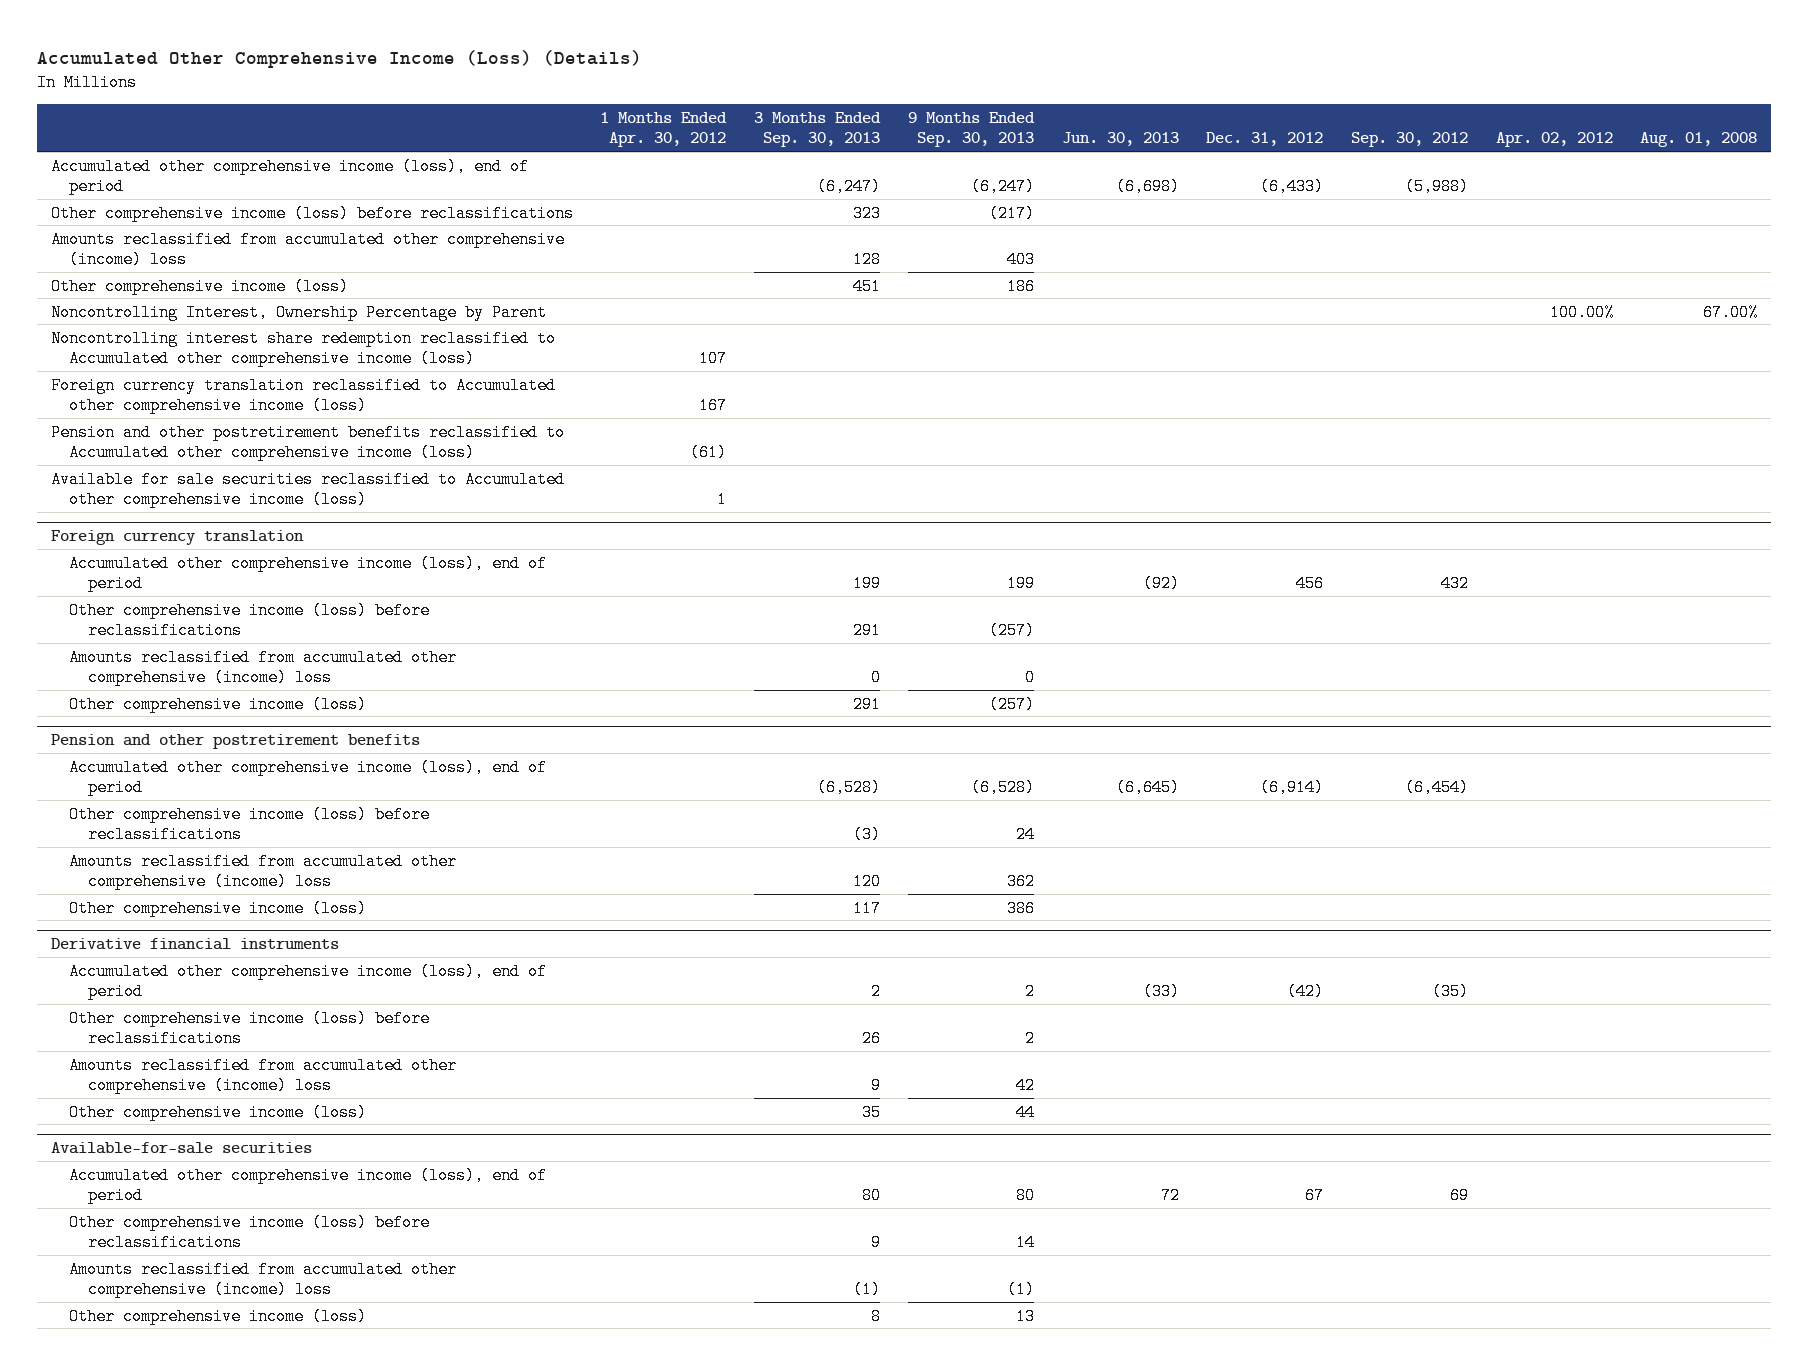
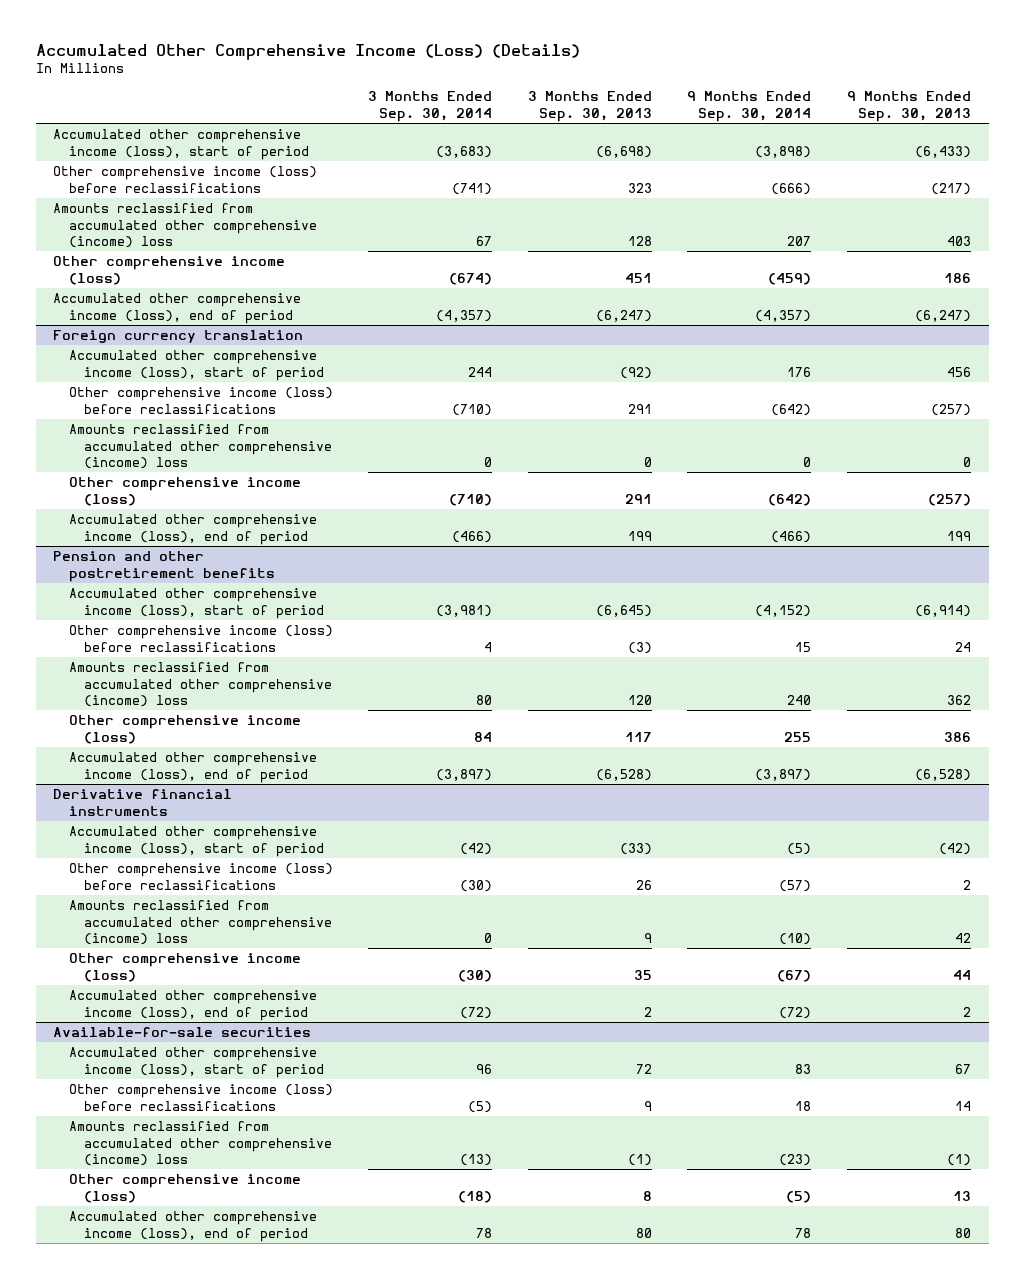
- | 1 Months Ended Apr. 30, 2012 | 3 Months Ended Sep. 30, 2013 | 9 Months Ended Sep. 30, 2013 | Jun. 30, 2013 | Dec. 31, 2012 | Sep. 30, 2012 | Apr. 02, 2012 | Aug. 01, 2008
+ | 3 Months Ended Sep. 30, 2014 | 3 Months Ended Sep. 30, 2013 | 9 Months Ended Sep. 30, 2014 | 9 Months Ended Sep. 30, 2013
+ Accumulated other comprehensive income (loss), start of period | (3,683) | (6,698) | (3,898) | (6,433)
- Noncontrolling Interest, Ownership Percentage by Parent | | | | | | | 100.00% | 67.00%
- Noncontrolling interest share redemption reclassified to Accumulated other comprehensive income (loss) | 107 | | | | | | |
- Foreign currency translation reclassified to Accumulated other comprehensive income (loss) | 167 | | | | | | |
- Pension and other postretirement benefits reclassified to Accumulated other comprehensive income (loss) | (61) | | | | | | |
- Available for sale securities reclassified to Accumulated other comprehensive income (loss) | 1 | | | | | | |
moved down: Accumulated other comprehensive income (loss), end of period | (4,357) | (6,247) | (4,357) | (6,247)
@ Foreign currency translation
+ Accumulated other comprehensive income (loss), start of period | 244 | (92) | 176 | 456
moved down: Accumulated other comprehensive income (loss), end of period | (466) | 199 | (466) | 199
@ Pension and other postretirement benefits
+ Accumulated other comprehensive income (loss), start of period | (3,981) | (6,645) | (4,152) | (6,914)
moved down: Accumulated other comprehensive income (loss), end of period | (3,897) | (6,528) | (3,897) | (6,528)
@ Derivative financial instruments
+ Accumulated other comprehensive income (loss), start of period | (42) | (33) | (5) | (42)
moved down: Accumulated other comprehensive income (loss), end of period | (72) | 2 | (72) | 2
@ Available-for-sale securities
+ Accumulated other comprehensive income (loss), start of period | 96 | 72 | 83 | 67
moved down: Accumulated other comprehensive income (loss), end of period | 78 | 80 | 78 | 80

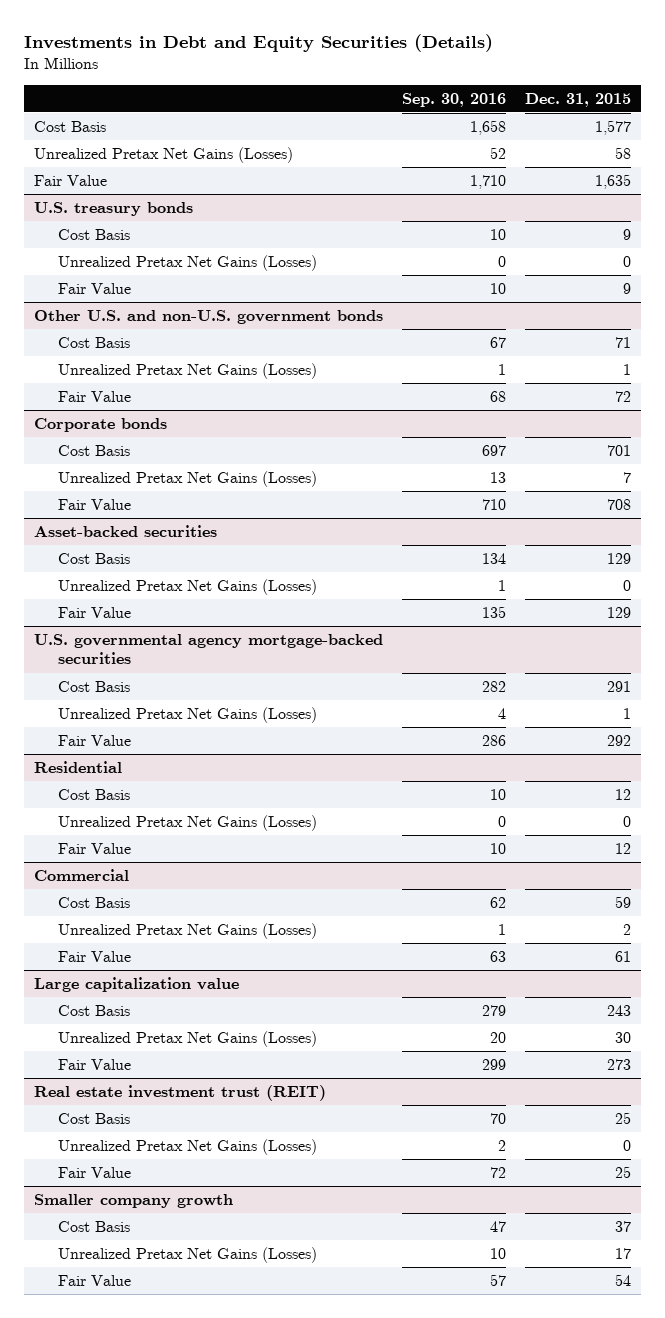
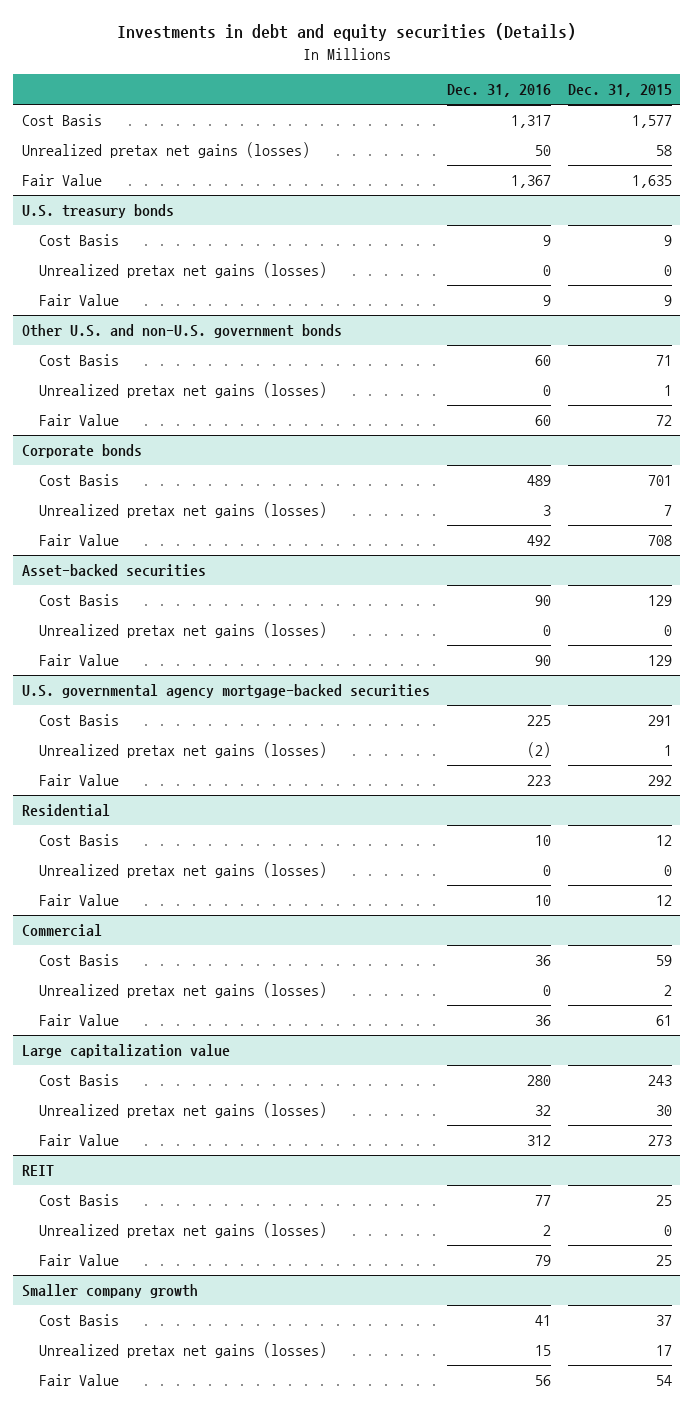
- Investments in Debt and Equity Securities (Details)
+ Investments in debt and equity securities (Details)
- | Sep. 30, 2016 | Dec. 31, 2015
+ | Dec. 31, 2016 | Dec. 31, 2015
- Unrealized Pretax Net Gains (Losses) | 52 | 58
+ Unrealized pretax net gains (losses) | 50 | 58
@ U.S. treasury bonds
- Unrealized Pretax Net Gains (Losses) | 0 | 0
+ Unrealized pretax net gains (losses) | 0 | 0
@ Other U.S. and non-U.S. government bonds
- Unrealized Pretax Net Gains (Losses) | 1 | 1
+ Unrealized pretax net gains (losses) | 0 | 1
@ Corporate bonds
- Unrealized Pretax Net Gains (Losses) | 13 | 7
+ Unrealized pretax net gains (losses) | 3 | 7
@ Asset-backed securities
- Unrealized Pretax Net Gains (Losses) | 1 | 0
+ Unrealized pretax net gains (losses) | 0 | 0
@ U.S. governmental agency mortgage-backed securities
- Unrealized Pretax Net Gains (Losses) | 4 | 1
+ Unrealized pretax net gains (losses) | (2) | 1
@ Residential
- Unrealized Pretax Net Gains (Losses) | 0 | 0
+ Unrealized pretax net gains (losses) | 0 | 0
@ Commercial
- Unrealized Pretax Net Gains (Losses) | 1 | 2
+ Unrealized pretax net gains (losses) | 0 | 2
@ Large capitalization value
- Unrealized Pretax Net Gains (Losses) | 20 | 30
+ Unrealized pretax net gains (losses) | 32 | 30
- Real estate investment trust (REIT)
+ REIT
- Unrealized Pretax Net Gains (Losses) | 2 | 0
+ Unrealized pretax net gains (losses) | 2 | 0
@ Smaller company growth
- Unrealized Pretax Net Gains (Losses) | 10 | 17
+ Unrealized pretax net gains (losses) | 15 | 17

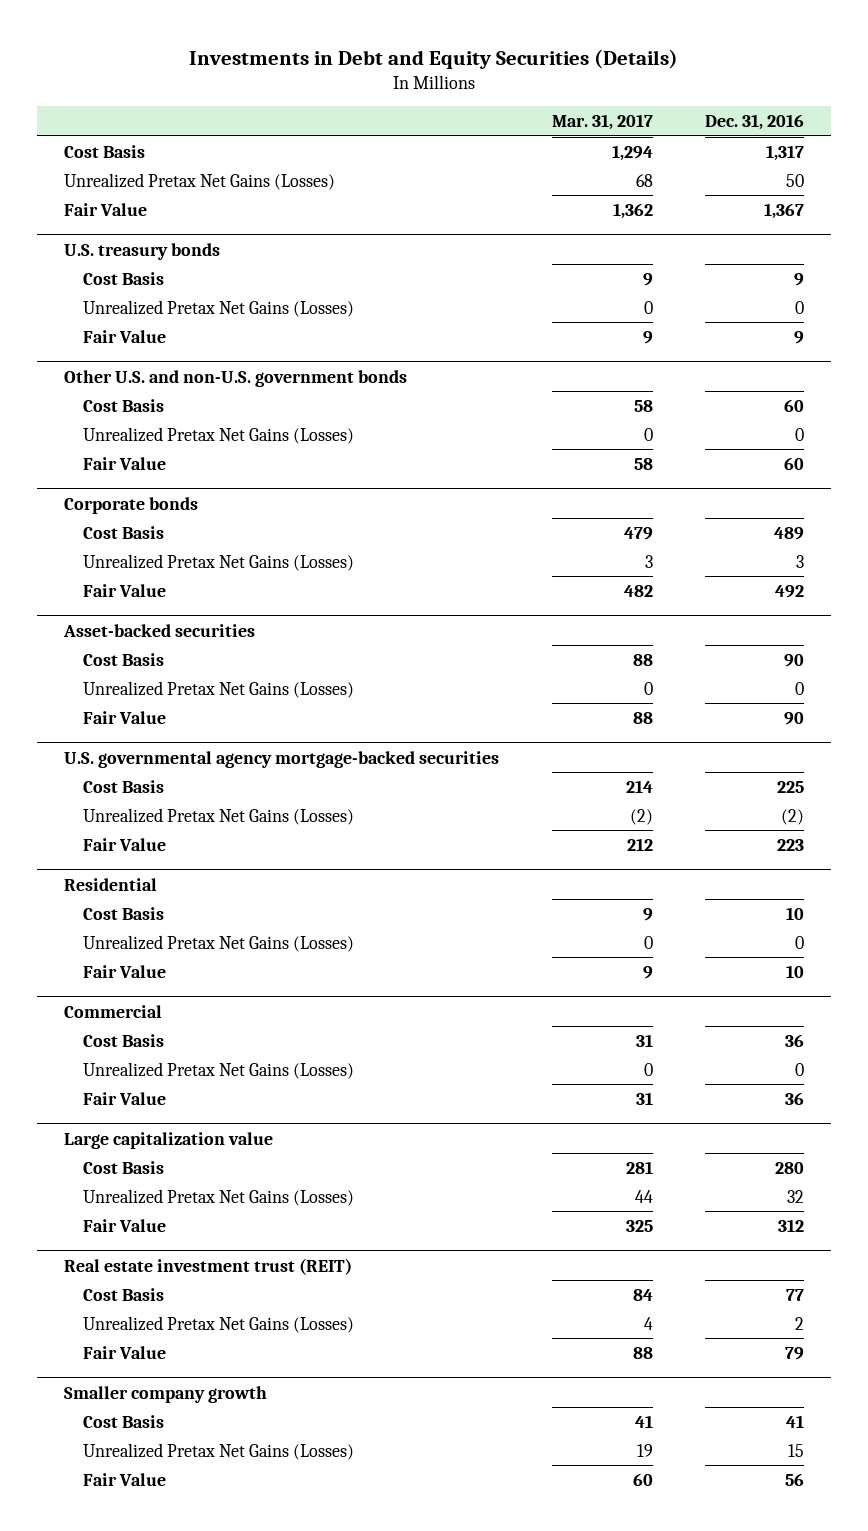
- Investments in debt and equity securities (Details)
+ Investments in Debt and Equity Securities (Details)
- | Dec. 31, 2016 | Dec. 31, 2015
+ | Mar. 31, 2017 | Dec. 31, 2016
- Unrealized pretax net gains (losses) | 50 | 58
+ Unrealized Pretax Net Gains (Losses) | 68 | 50
@ U.S. treasury bonds
- Unrealized pretax net gains (losses) | 0 | 0
+ Unrealized Pretax Net Gains (Losses) | 0 | 0
@ Other U.S. and non-U.S. government bonds
- Unrealized pretax net gains (losses) | 0 | 1
+ Unrealized Pretax Net Gains (Losses) | 0 | 0
@ Corporate bonds
- Unrealized pretax net gains (losses) | 3 | 7
+ Unrealized Pretax Net Gains (Losses) | 3 | 3
@ Asset-backed securities
- Unrealized pretax net gains (losses) | 0 | 0
+ Unrealized Pretax Net Gains (Losses) | 0 | 0
@ U.S. governmental agency mortgage-backed securities
- Unrealized pretax net gains (losses) | (2) | 1
+ Unrealized Pretax Net Gains (Losses) | (2) | (2)
@ Residential
- Unrealized pretax net gains (losses) | 0 | 0
+ Unrealized Pretax Net Gains (Losses) | 0 | 0
@ Commercial
- Unrealized pretax net gains (losses) | 0 | 2
+ Unrealized Pretax Net Gains (Losses) | 0 | 0
@ Large capitalization value
- Unrealized pretax net gains (losses) | 32 | 30
+ Unrealized Pretax Net Gains (Losses) | 44 | 32
- REIT
+ Real estate investment trust (REIT)
- Unrealized pretax net gains (losses) | 2 | 0
+ Unrealized Pretax Net Gains (Losses) | 4 | 2
@ Smaller company growth
- Unrealized pretax net gains (losses) | 15 | 17
+ Unrealized Pretax Net Gains (Losses) | 19 | 15

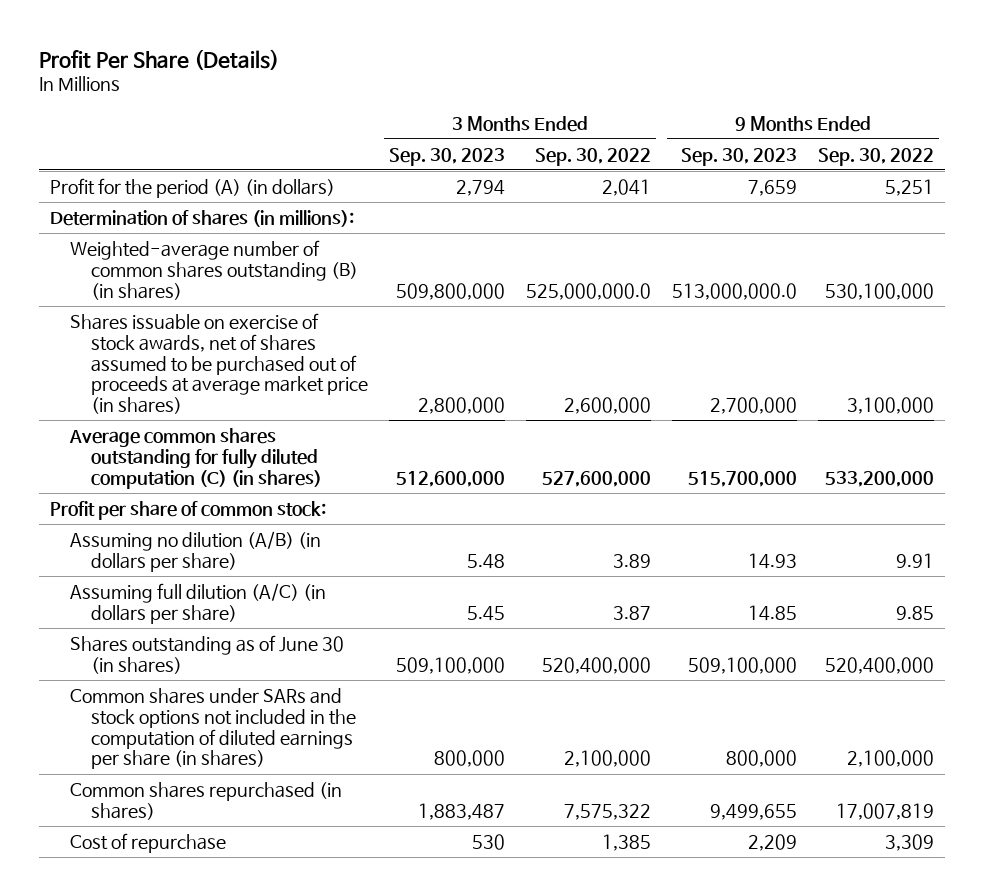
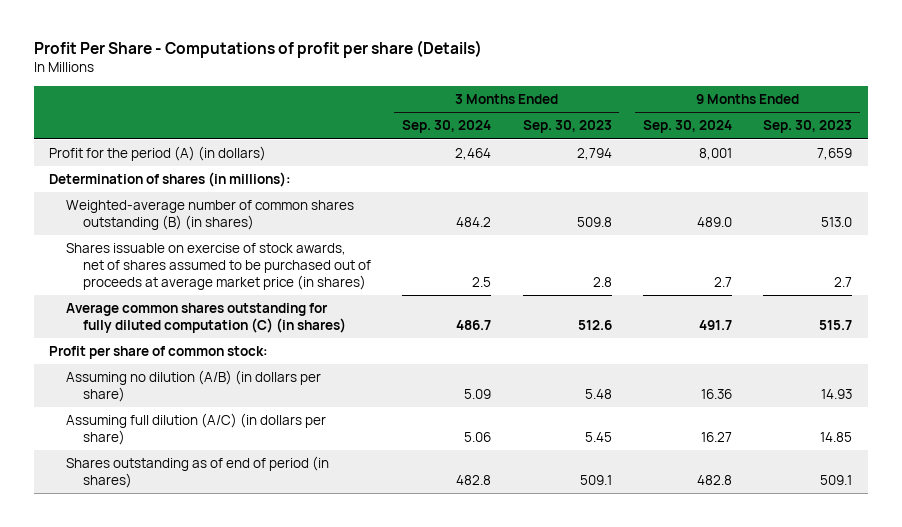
- Profit Per Share (Details)
+ Profit Per Share - Computations of profit per share (Details)
- | 3 Months Ended Sep. 30, 2023 | 3 Months Ended Sep. 30, 2022 | 9 Months Ended Sep. 30, 2023 | 9 Months Ended Sep. 30, 2022
+ | 3 Months Ended Sep. 30, 2024 | 3 Months Ended Sep. 30, 2023 | 9 Months Ended Sep. 30, 2024 | 9 Months Ended Sep. 30, 2023
- Weighted-average number of common shares outstanding (B) (in shares) | 509,800,000 | 525,000,000.0 | 513,000,000.0 | 530,100,000
- Shares issuable on exercise of stock awards, net of shares assumed to be purchased out of proceeds at average market price (in shares) | 2,800,000 | 2,600,000 | 2,700,000 | 3,100,000
- Average common shares outstanding for fully diluted computation (C) (in shares) | 512,600,000 | 527,600,000 | 515,700,000 | 533,200,000
+ Weighted-average number of common shares outstanding (B) (in shares) | 484.2 | 509.8 | 489.0 | 513.0
+ Shares issuable on exercise of stock awards, net of shares assumed to be purchased out of proceeds at average market price (in shares) | 2.5 | 2.8 | 2.7 | 2.7
+ Average common shares outstanding for fully diluted computation (C) (in shares) | 486.7 | 512.6 | 491.7 | 515.7
- Shares outstanding as of June 30 (in shares) | 509,100,000 | 520,400,000 | 509,100,000 | 520,400,000
- Common shares under SARs and stock options not included in the computation of diluted earnings per share (in shares) | 800,000 | 2,100,000 | 800,000 | 2,100,000
- Common shares repurchased (in shares) | 1,883,487 | 7,575,322 | 9,499,655 | 17,007,819
- Cost of repurchase | 530 | 1,385 | 2,209 | 3,309
+ Shares outstanding as of end of period (in shares) | 482.8 | 509.1 | 482.8 | 509.1

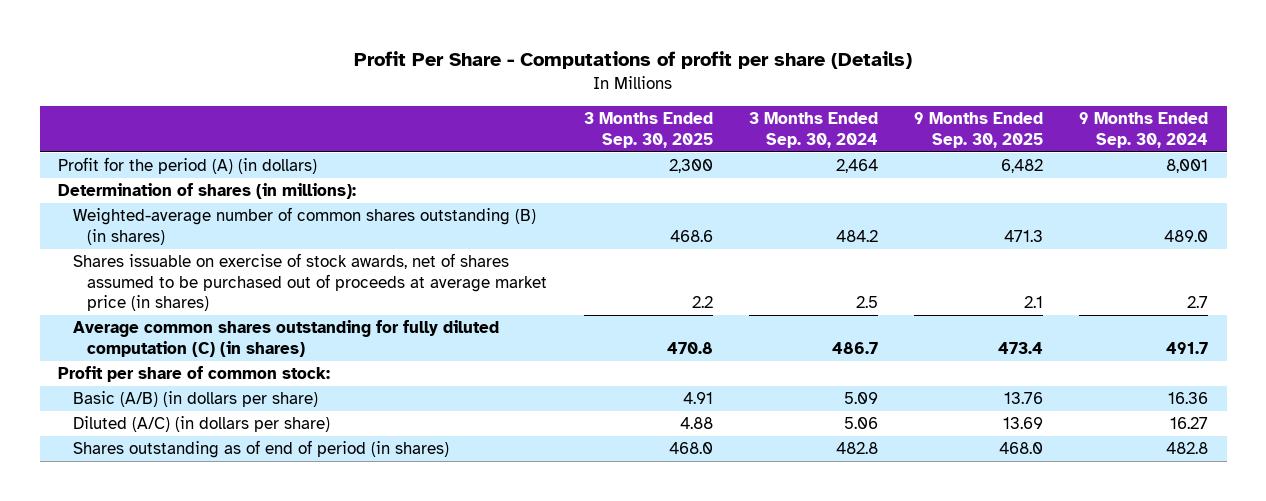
- | 3 Months Ended Sep. 30, 2024 | 3 Months Ended Sep. 30, 2023 | 9 Months Ended Sep. 30, 2024 | 9 Months Ended Sep. 30, 2023
+ | 3 Months Ended Sep. 30, 2025 | 3 Months Ended Sep. 30, 2024 | 9 Months Ended Sep. 30, 2025 | 9 Months Ended Sep. 30, 2024
- Assuming no dilution (A/B) (in dollars per share) | 5.09 | 5.48 | 16.36 | 14.93
- Assuming full dilution (A/C) (in dollars per share) | 5.06 | 5.45 | 16.27 | 14.85
+ Basic (A/B) (in dollars per share) | 4.91 | 5.09 | 13.76 | 16.36
+ Diluted (A/C) (in dollars per share) | 4.88 | 5.06 | 13.69 | 16.27

